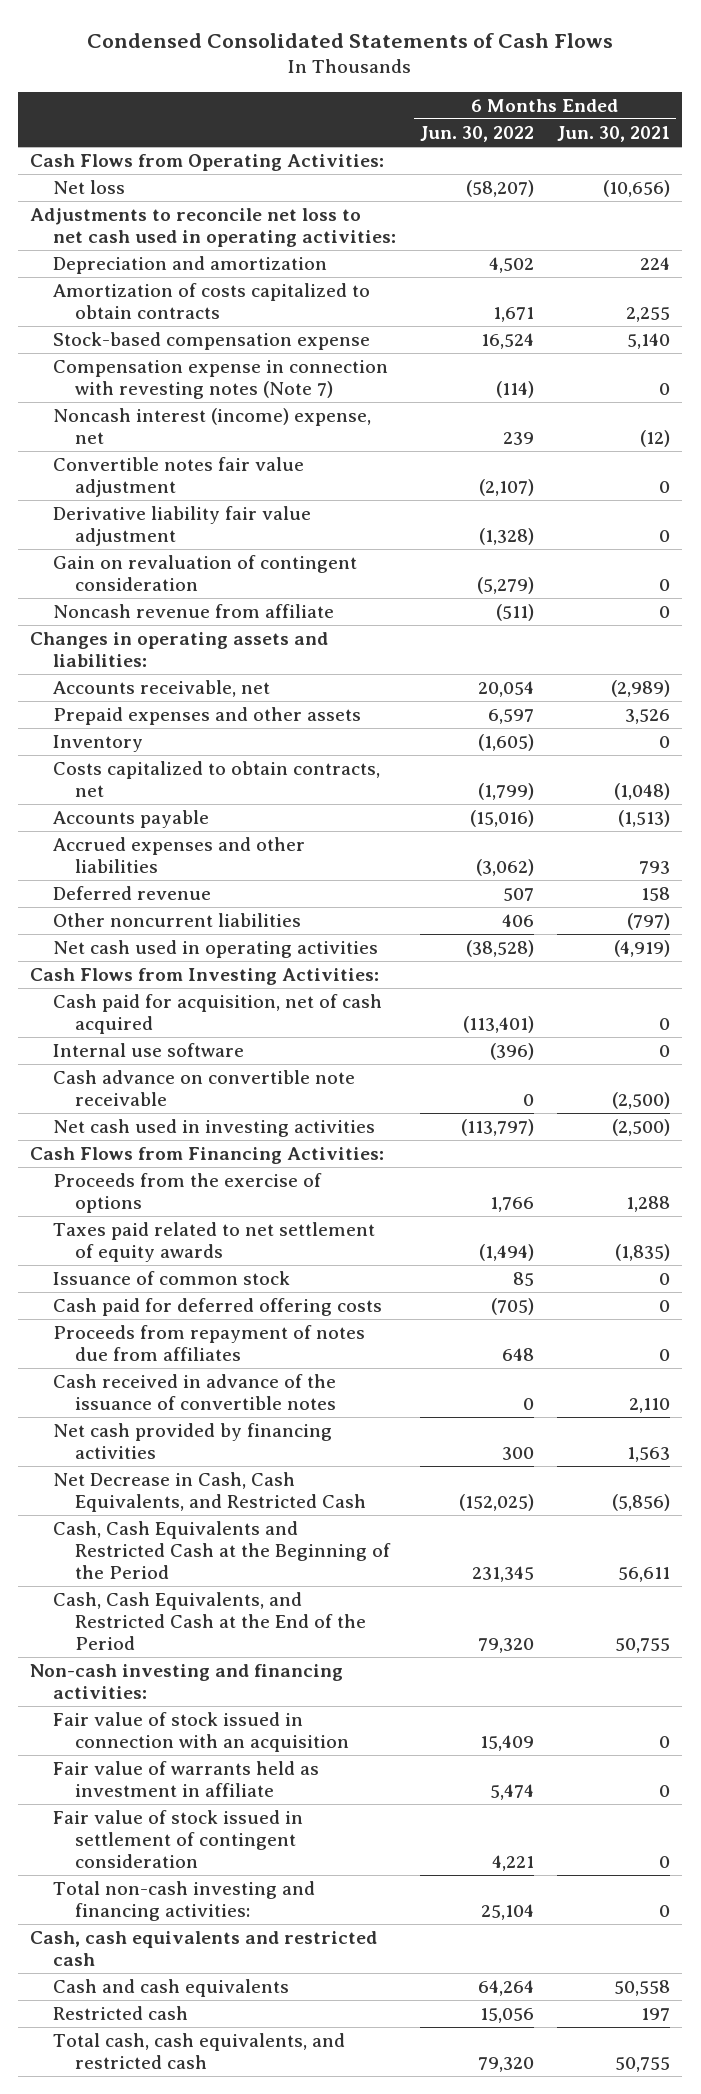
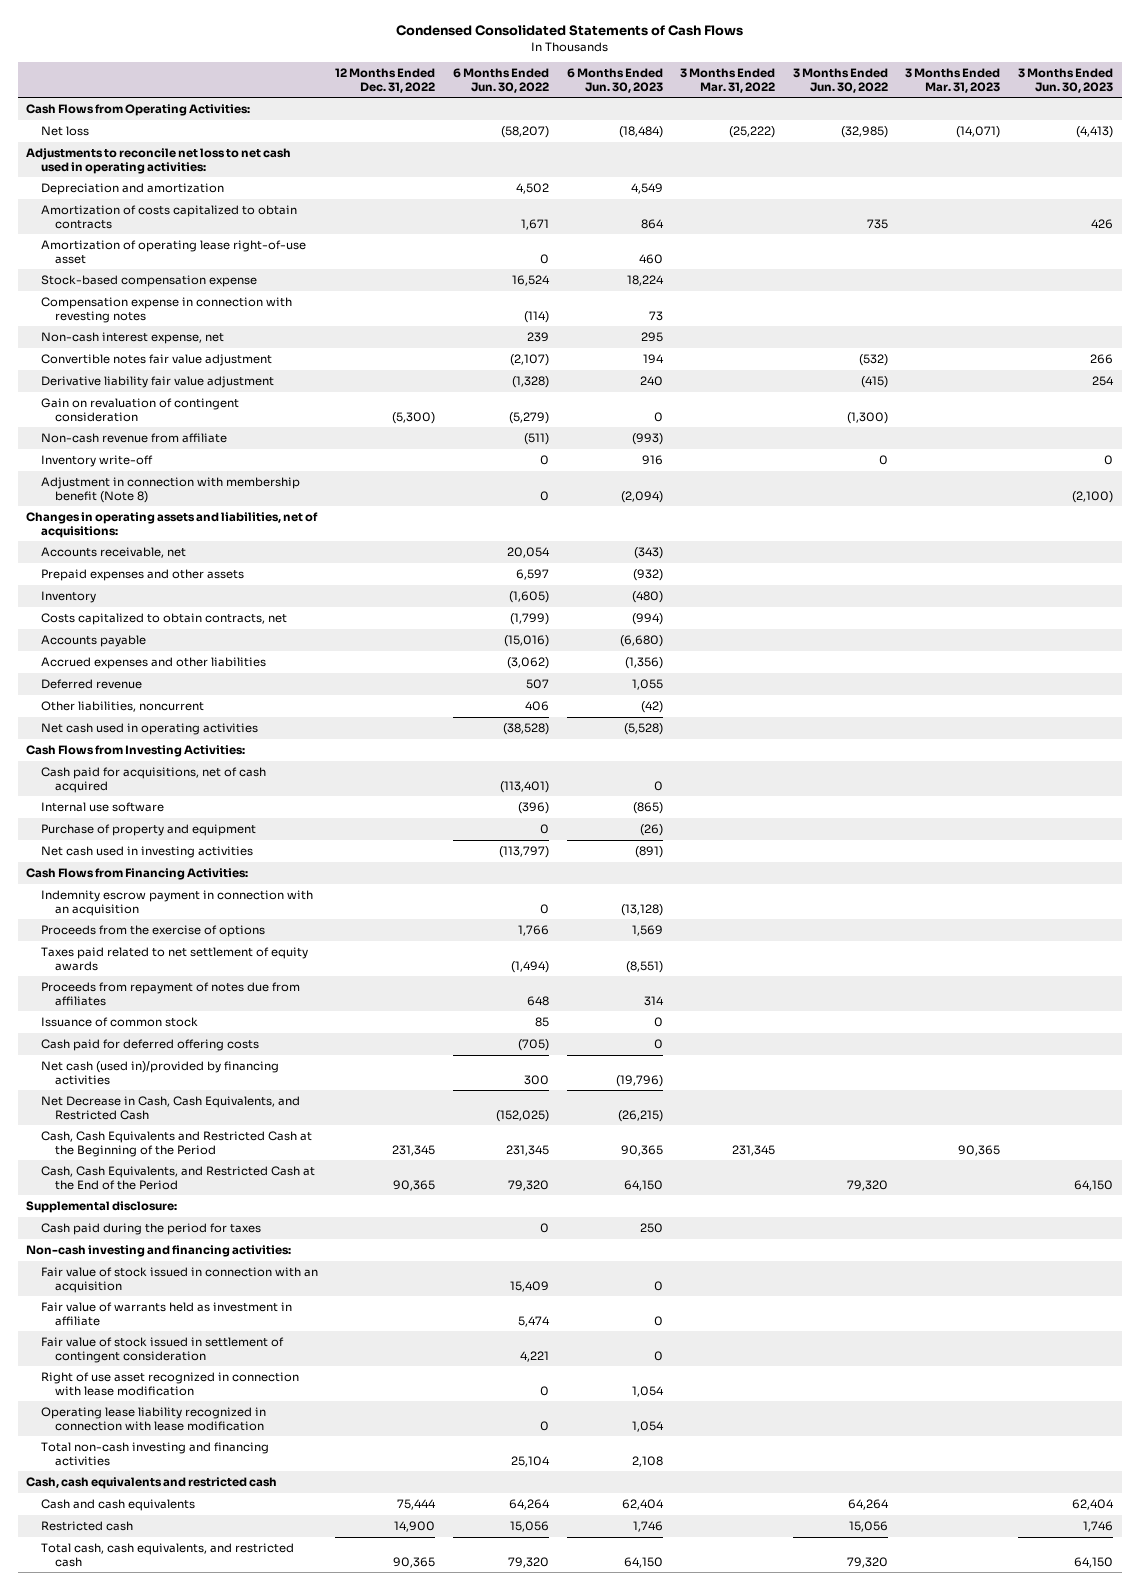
- | 6 Months Ended Jun. 30, 2022 | 6 Months Ended Jun. 30, 2021
+ | 12 Months Ended Dec. 31, 2022 | 6 Months Ended Jun. 30, 2022 | 6 Months Ended Jun. 30, 2023 | 3 Months Ended Mar. 31, 2022 | 3 Months Ended Jun. 30, 2022 | 3 Months Ended Mar. 31, 2023 | 3 Months Ended Jun. 30, 2023
+ Amortization of operating lease right-of-use asset | | 0 | 460 | | | |
- Compensation expense in connection with revesting notes (Note 7) | (114) | 0
- Noncash interest (income) expense, net | 239 | (12)
+ Compensation expense in connection with revesting notes | | (114) | 73 | | | |
+ Non-cash interest expense, net | | 239 | 295 | | | |
- Noncash revenue from affiliate | (511) | 0
- Changes in operating assets and liabilities:
+ Non-cash revenue from affiliate | | (511) | (993) | | | |
+ Inventory write-off | | 0 | 916 | | 0 | | 0
+ Adjustment in connection with membership benefit (Note 8) | | 0 | (2,094) | | | | (2,100)
+ Changes in operating assets and liabilities, net of acquisitions:
- Other noncurrent liabilities | 406 | (797)
+ Other liabilities, noncurrent | | 406 | (42) | | | |
- Cash paid for acquisition, net of cash acquired | (113,401) | 0
+ Cash paid for acquisitions, net of cash acquired | | (113,401) | 0 | | | |
- Cash advance on convertible note receivable | 0 | (2,500)
+ Purchase of property and equipment | | 0 | (26) | | | |
+ Indemnity escrow payment in connection with an acquisition | | 0 | (13,128) | | | |
moved up: Proceeds from repayment of notes due from affiliates | | 648 | 314 | | | |
- Cash received in advance of the issuance of convertible notes | 0 | 2,110
- Net cash provided by financing activities | 300 | 1,563
+ Net cash (used in)/provided by financing activities | | 300 | (19,796) | | | |
+ Supplemental disclosure:
+ Cash paid during the period for taxes | | 0 | 250 | | | |
- Total non-cash investing and financing activities: | 25,104 | 0
+ Right of use asset recognized in connection with lease modification | | 0 | 1,054 | | | |
+ Operating lease liability recognized in connection with lease modification | | 0 | 1,054 | | | |
+ Total non-cash investing and financing activities | | 25,104 | 2,108 | | | |

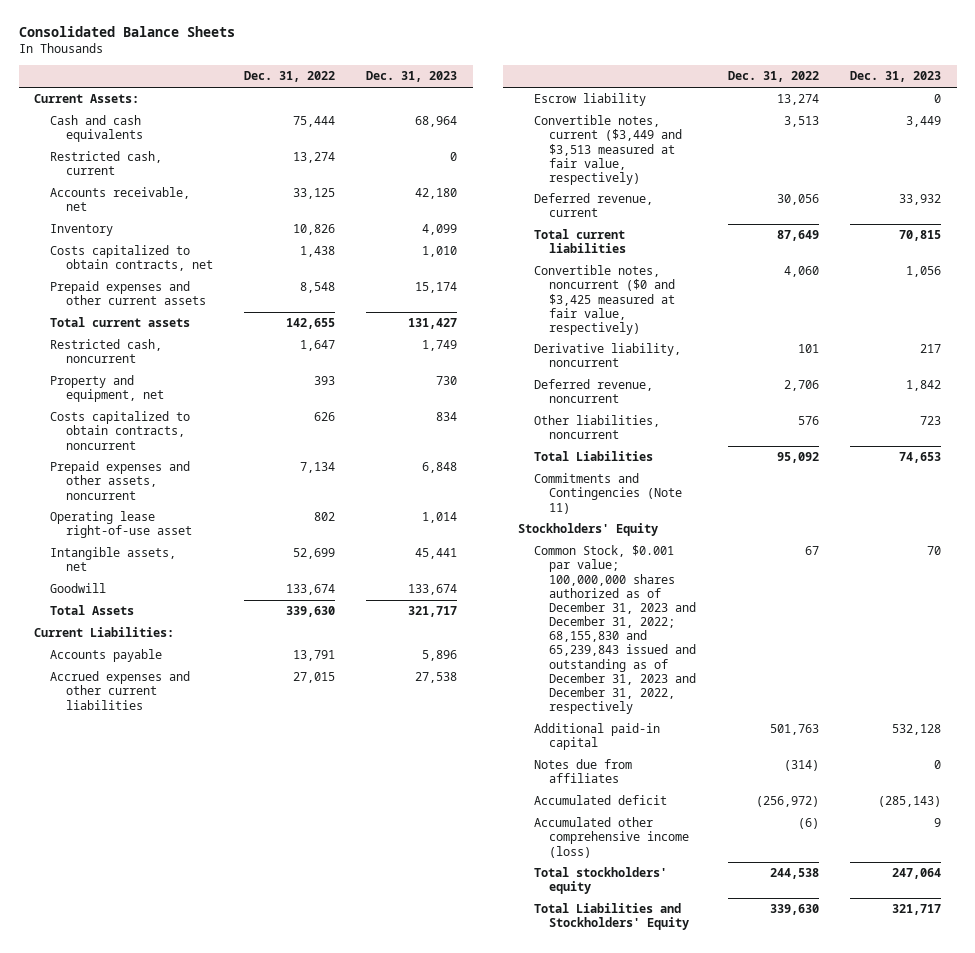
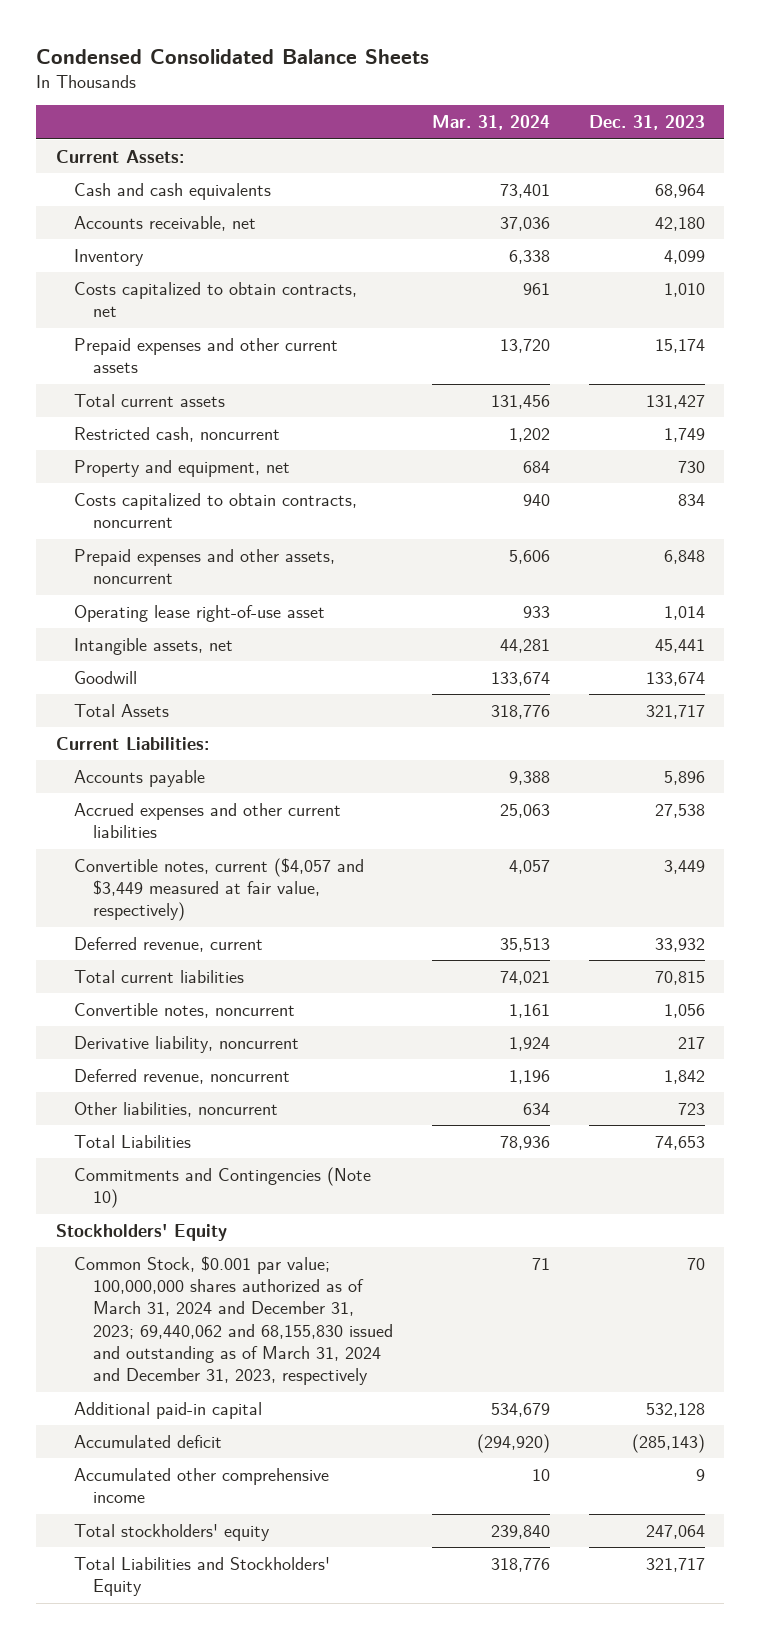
- Consolidated Balance Sheets
+ Condensed Consolidated Balance Sheets
- | Dec. 31, 2022 | Dec. 31, 2023
+ | Mar. 31, 2024 | Dec. 31, 2023
- Restricted cash, current | 13,274 | 0
- Escrow liability | 13,274 | 0
- Convertible notes, current ($3,449 and $3,513 measured at fair value, respectively) | 3,513 | 3,449
+ Convertible notes, current ($4,057 and $3,449 measured at fair value, respectively) | 4,057 | 3,449
- Convertible notes, noncurrent ($0 and $3,425 measured at fair value, respectively) | 4,060 | 1,056
+ Convertible notes, noncurrent | 1,161 | 1,056
- Commitments and Contingencies (Note 11)
+ Commitments and Contingencies (Note 10)
- Common Stock, $0.001 par value; 100,000,000 shares authorized as of December 31, 2023 and December 31, 2022; 68,155,830 and 65,239,843 issued and outstanding as of December 31, 2023 and December 31, 2022, respectively | 67 | 70
+ Common Stock, $0.001 par value; 100,000,000 shares authorized as of March 31, 2024 and December 31, 2023; 69,440,062 and 68,155,830 issued and outstanding as of March 31, 2024 and December 31, 2023, respectively | 71 | 70
- Notes due from affiliates | (314) | 0
- Accumulated other comprehensive income (loss) | (6) | 9
+ Accumulated other comprehensive income | 10 | 9

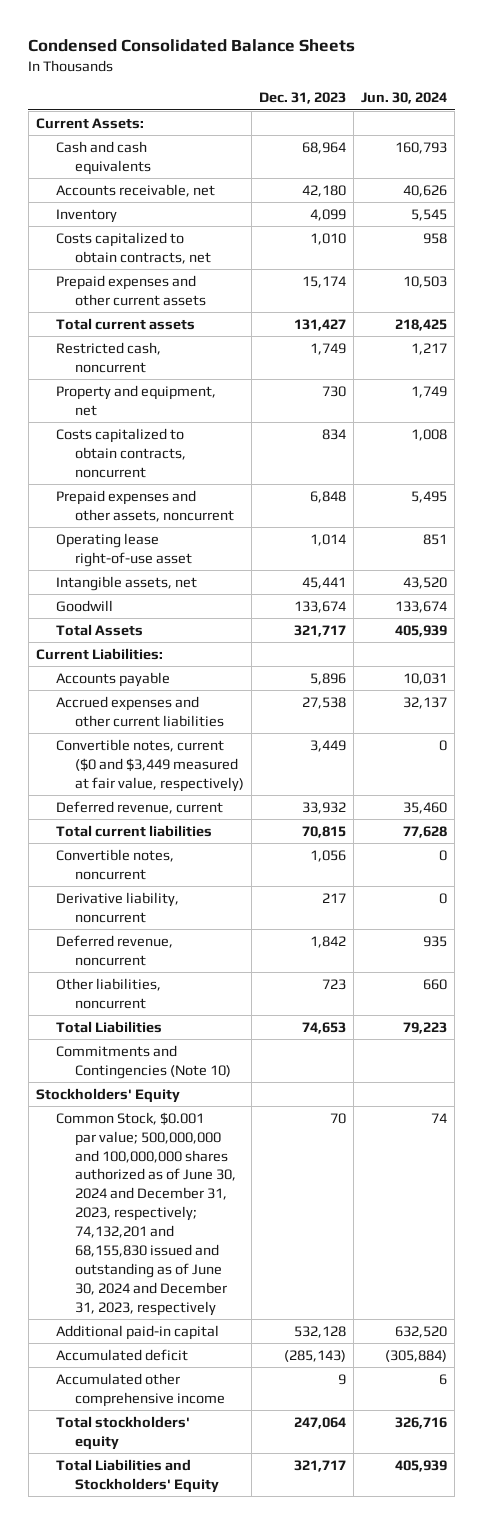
- | Mar. 31, 2024 | Dec. 31, 2023
+ | Dec. 31, 2023 | Jun. 30, 2024
- Convertible notes, current ($4,057 and $3,449 measured at fair value, respectively) | 4,057 | 3,449
+ Convertible notes, current ($0 and $3,449 measured at fair value, respectively) | 3,449 | 0
- Common Stock, $0.001 par value; 100,000,000 shares authorized as of March 31, 2024 and December 31, 2023; 69,440,062 and 68,155,830 issued and outstanding as of March 31, 2024 and December 31, 2023, respectively | 71 | 70
+ Common Stock, $0.001 par value; 500,000,000 and 100,000,000 shares authorized as of June 30, 2024 and December 31, 2023, respectively; 74,132,201 and 68,155,830 issued and outstanding as of June 30, 2024 and December 31, 2023, respectively | 70 | 74

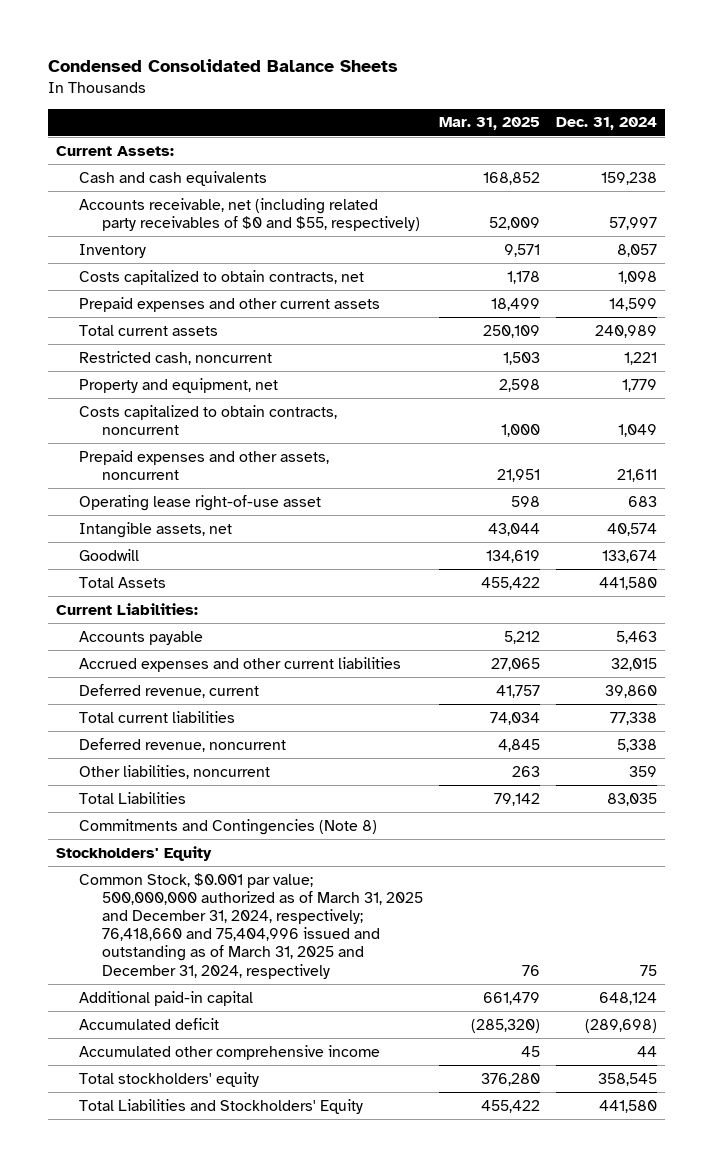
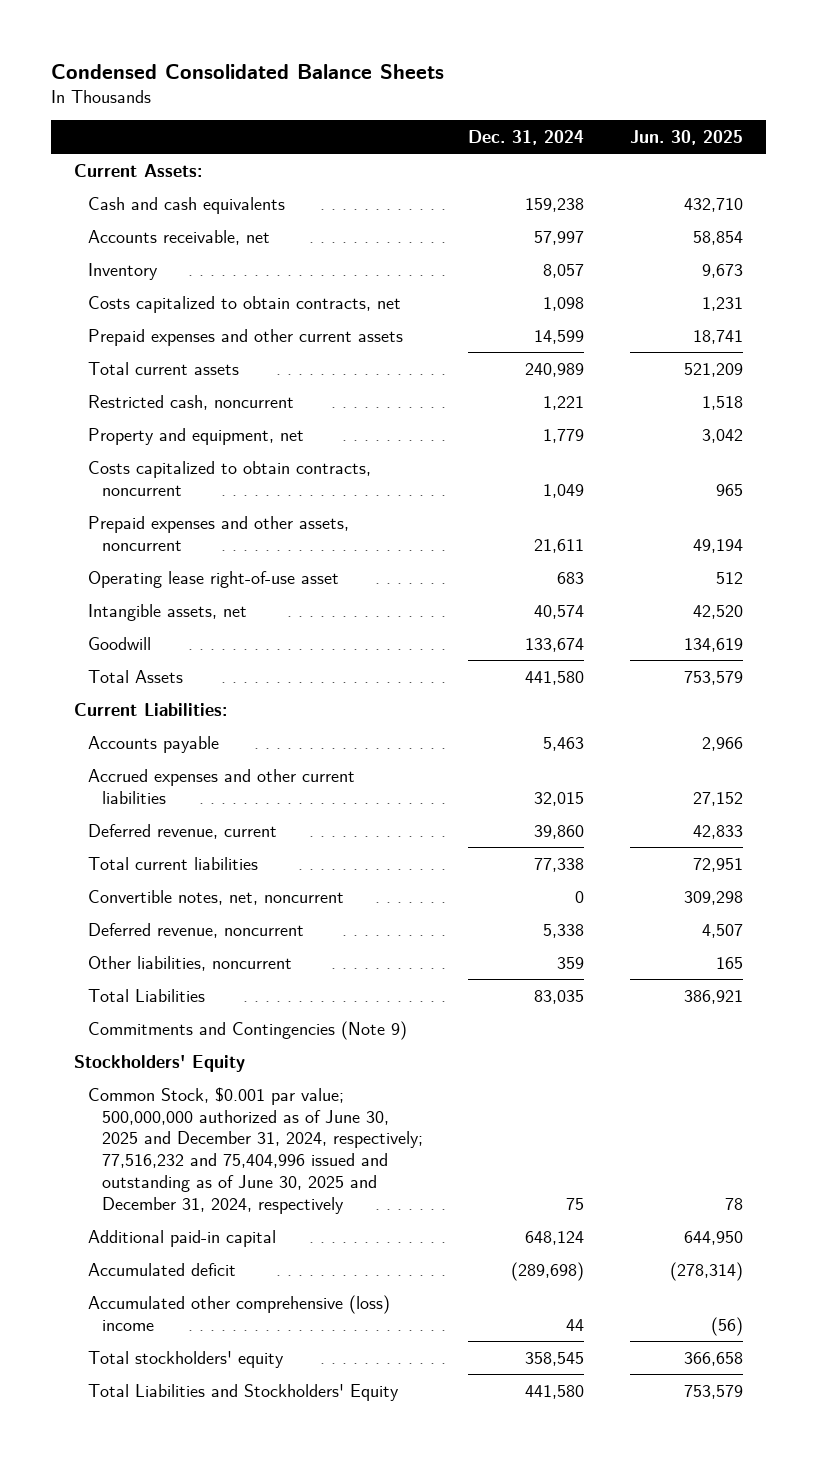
- | Mar. 31, 2025 | Dec. 31, 2024
+ | Dec. 31, 2024 | Jun. 30, 2025
- Accounts receivable, net (including related party receivables of $0 and $55, respectively) | 52,009 | 57,997
+ Accounts receivable, net | 57,997 | 58,854
+ Convertible notes, net, noncurrent | 0 | 309,298
- Commitments and Contingencies (Note 8)
+ Commitments and Contingencies (Note 9)
- Common Stock, $0.001 par value; 500,000,000 authorized as of March 31, 2025 and December 31, 2024, respectively; 76,418,660 and 75,404,996 issued and outstanding as of March 31, 2025 and December 31, 2024, respectively | 76 | 75
+ Common Stock, $0.001 par value; 500,000,000 authorized as of June 30, 2025 and December 31, 2024, respectively; 77,516,232 and 75,404,996 issued and outstanding as of June 30, 2025 and December 31, 2024, respectively | 75 | 78
- Accumulated other comprehensive income | 45 | 44
+ Accumulated other comprehensive (loss) income | 44 | (56)

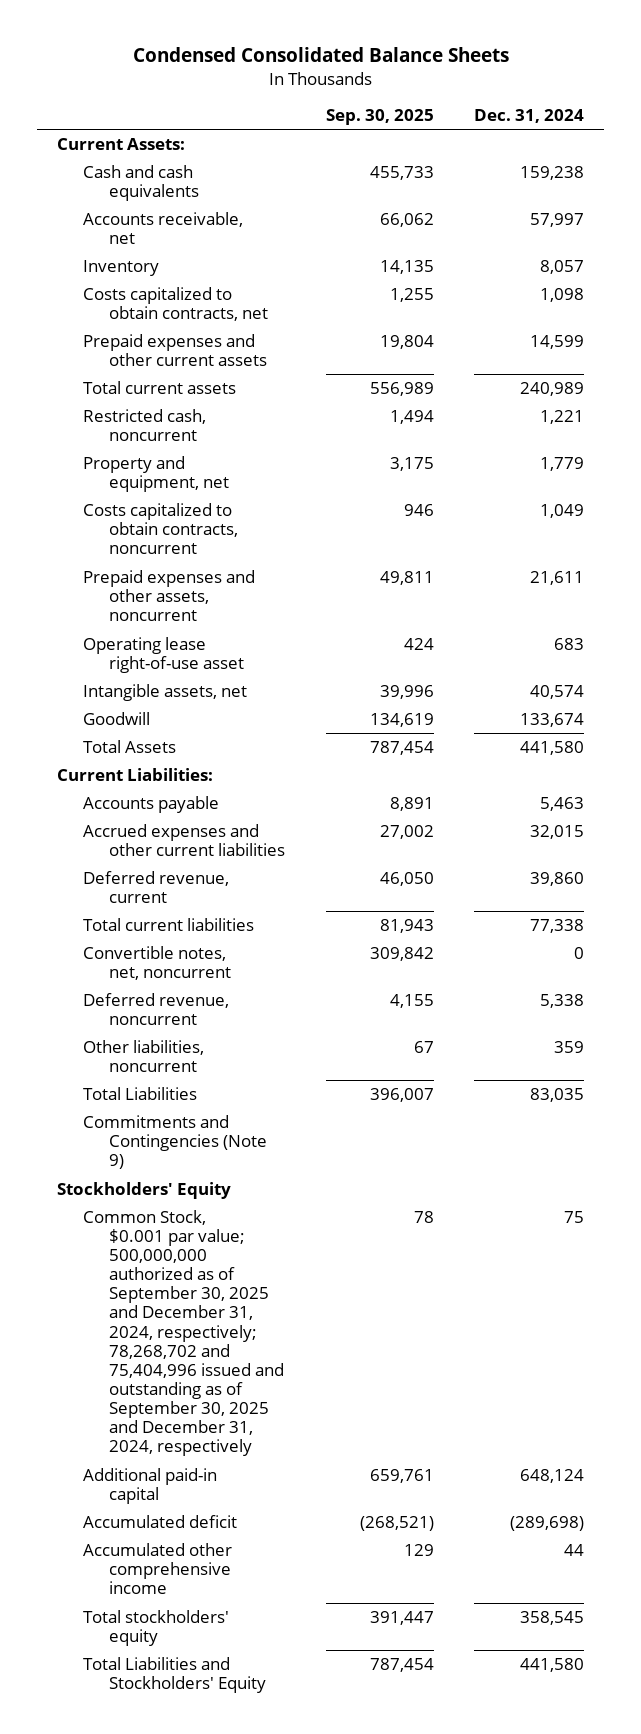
- | Dec. 31, 2024 | Jun. 30, 2025
+ | Sep. 30, 2025 | Dec. 31, 2024
- Common Stock, $0.001 par value; 500,000,000 authorized as of June 30, 2025 and December 31, 2024, respectively; 77,516,232 and 75,404,996 issued and outstanding as of June 30, 2025 and December 31, 2024, respectively | 75 | 78
+ Common Stock, $0.001 par value; 500,000,000 authorized as of September 30, 2025 and December 31, 2024, respectively; 78,268,702 and 75,404,996 issued and outstanding as of September 30, 2025 and December 31, 2024, respectively | 78 | 75
- Accumulated other comprehensive (loss) income | 44 | (56)
+ Accumulated other comprehensive income | 129 | 44

